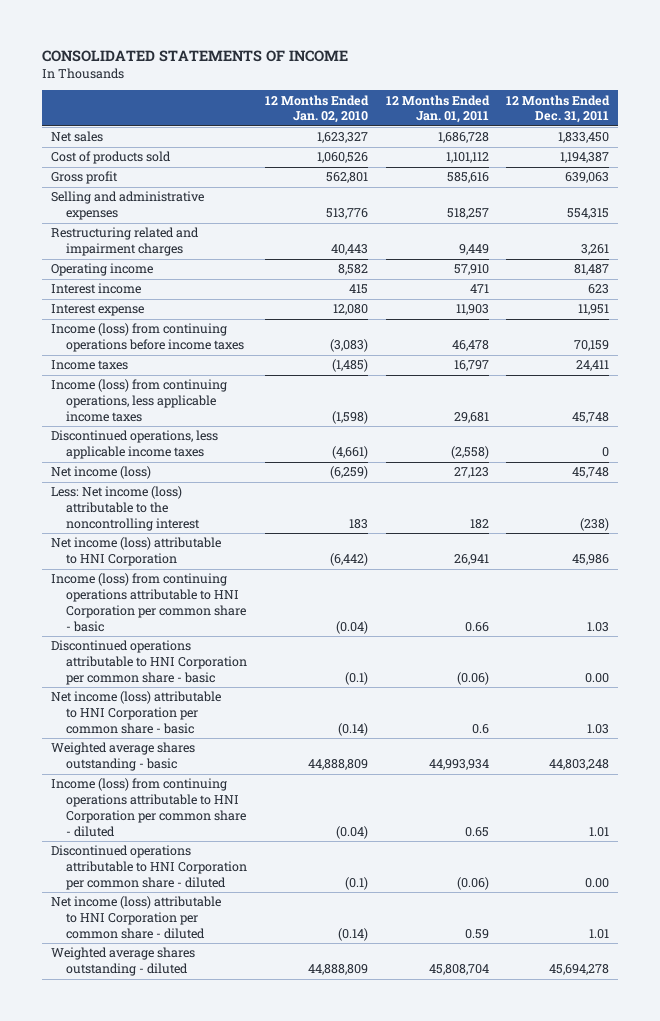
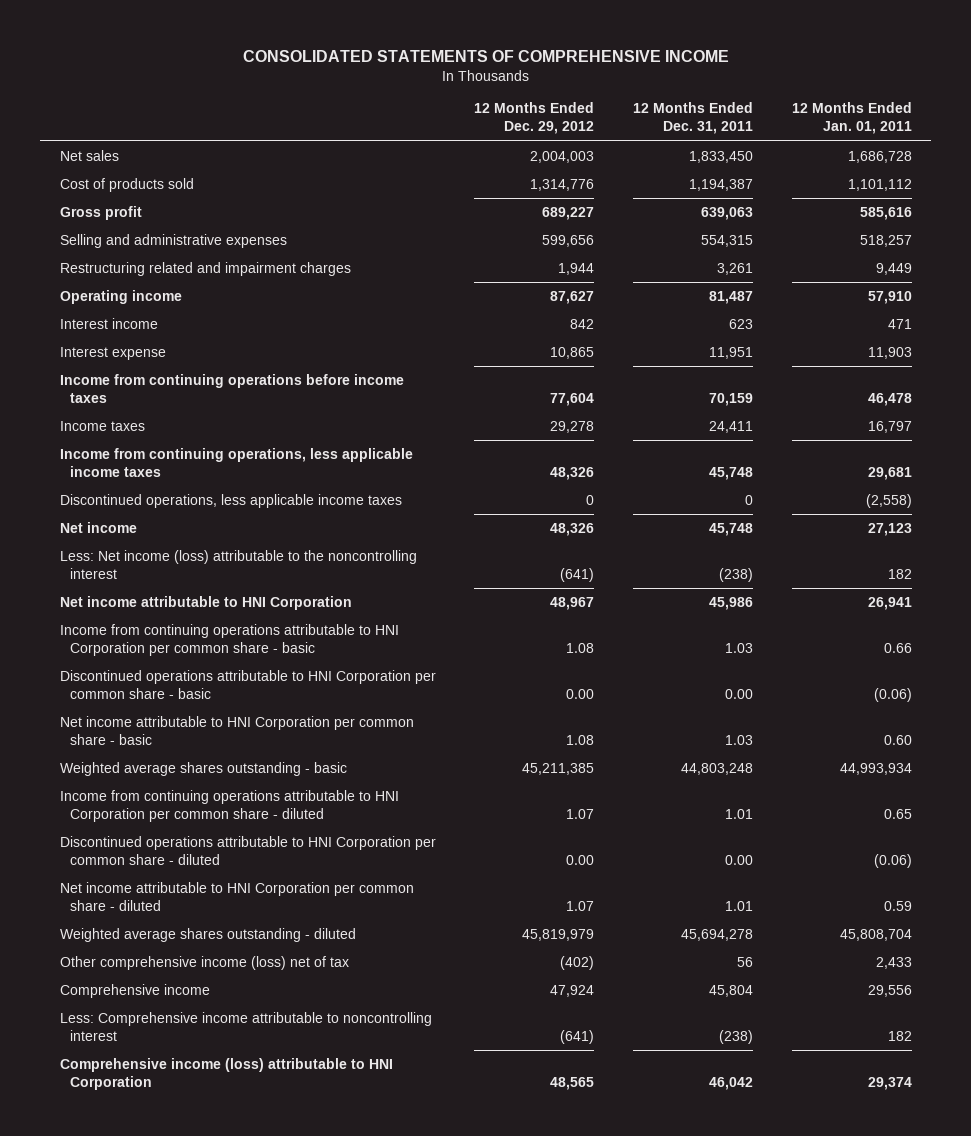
- CONSOLIDATED STATEMENTS OF INCOME
+ CONSOLIDATED STATEMENTS OF COMPREHENSIVE INCOME
- | 12 Months Ended Jan. 02, 2010 | 12 Months Ended Jan. 01, 2011 | 12 Months Ended Dec. 31, 2011
+ | 12 Months Ended Dec. 29, 2012 | 12 Months Ended Dec. 31, 2011 | 12 Months Ended Jan. 01, 2011
- Income (loss) from continuing operations before income taxes | (3,083) | 46,478 | 70,159
+ Income from continuing operations before income taxes | 77,604 | 70,159 | 46,478
- Income (loss) from continuing operations, less applicable income taxes | (1,598) | 29,681 | 45,748
+ Income from continuing operations, less applicable income taxes | 48,326 | 45,748 | 29,681
- Net income (loss) | (6,259) | 27,123 | 45,748
+ Net income | 48,326 | 45,748 | 27,123
- Net income (loss) attributable to HNI Corporation | (6,442) | 26,941 | 45,986
- Income (loss) from continuing operations attributable to HNI Corporation per common share - basic | (0.04) | 0.66 | 1.03
+ Net income attributable to HNI Corporation | 48,967 | 45,986 | 26,941
+ Income from continuing operations attributable to HNI Corporation per common share - basic | 1.08 | 1.03 | 0.66
- Net income (loss) attributable to HNI Corporation per common share - basic | (0.14) | 0.6 | 1.03
+ Net income attributable to HNI Corporation per common share - basic | 1.08 | 1.03 | 0.60
- Income (loss) from continuing operations attributable to HNI Corporation per common share - diluted | (0.04) | 0.65 | 1.01
+ Income from continuing operations attributable to HNI Corporation per common share - diluted | 1.07 | 1.01 | 0.65
- Net income (loss) attributable to HNI Corporation per common share - diluted | (0.14) | 0.59 | 1.01
+ Net income attributable to HNI Corporation per common share - diluted | 1.07 | 1.01 | 0.59
+ Other comprehensive income (loss) net of tax | (402) | 56 | 2,433
+ Comprehensive income | 47,924 | 45,804 | 29,556
+ Less: Comprehensive income attributable to noncontrolling interest | (641) | (238) | 182
+ Comprehensive income (loss) attributable to HNI Corporation | 48,565 | 46,042 | 29,374

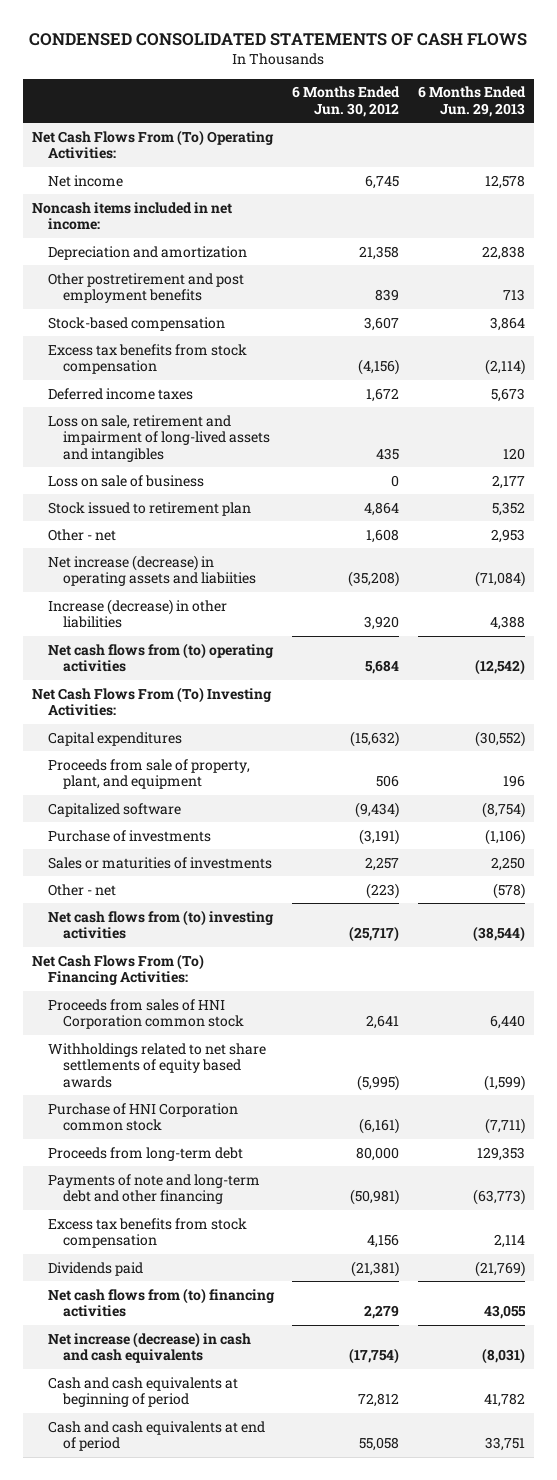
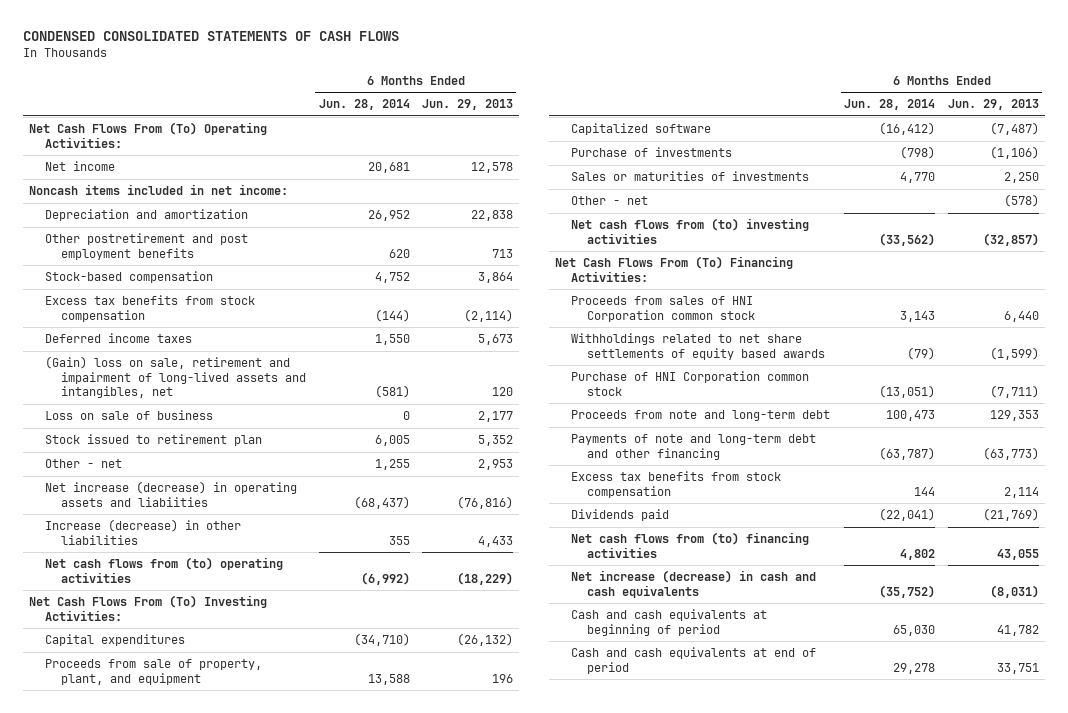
- | 6 Months Ended Jun. 30, 2012 | 6 Months Ended Jun. 29, 2013
+ | 6 Months Ended Jun. 28, 2014 | 6 Months Ended Jun. 29, 2013
- Loss on sale, retirement and impairment of long-lived assets and intangibles | 435 | 120
+ (Gain) loss on sale, retirement and impairment of long-lived assets and intangibles, net | (581) | 120
- Net increase (decrease) in operating assets and liabiities | (35,208) | (71,084)
- Increase (decrease) in other liabilities | 3,920 | 4,388
- Net cash flows from (to) operating activities | 5,684 | (12,542)
+ Net increase (decrease) in operating assets and liabiities | (68,437) | (76,816)
+ Increase (decrease) in other liabilities | 355 | 4,433
+ Net cash flows from (to) operating activities | (6,992) | (18,229)
- Capital expenditures | (15,632) | (30,552)
+ Capital expenditures | (34,710) | (26,132)
- Capitalized software | (9,434) | (8,754)
+ Capitalized software | (16,412) | (7,487)
- Net cash flows from (to) investing activities | (25,717) | (38,544)
+ Net cash flows from (to) investing activities | (33,562) | (32,857)
- Proceeds from long-term debt | 80,000 | 129,353
+ Proceeds from note and long-term debt | 100,473 | 129,353

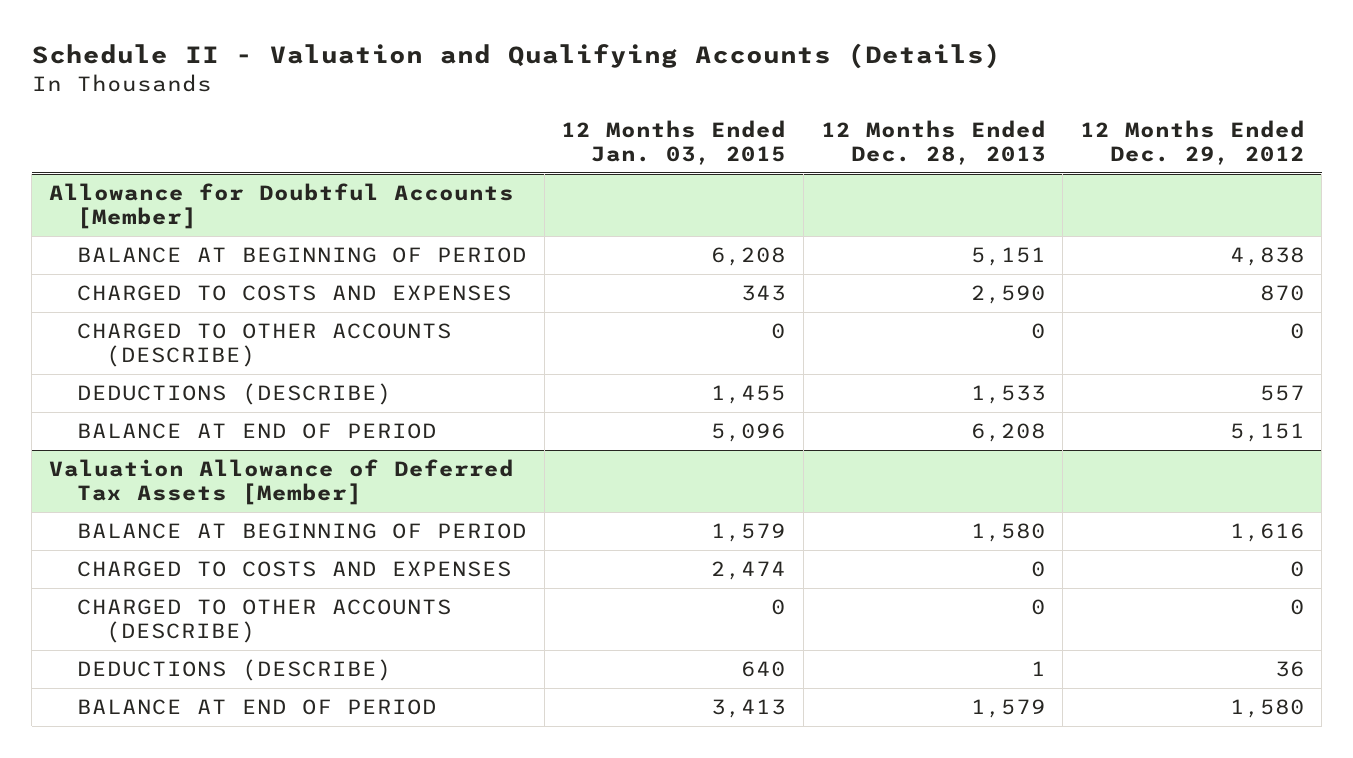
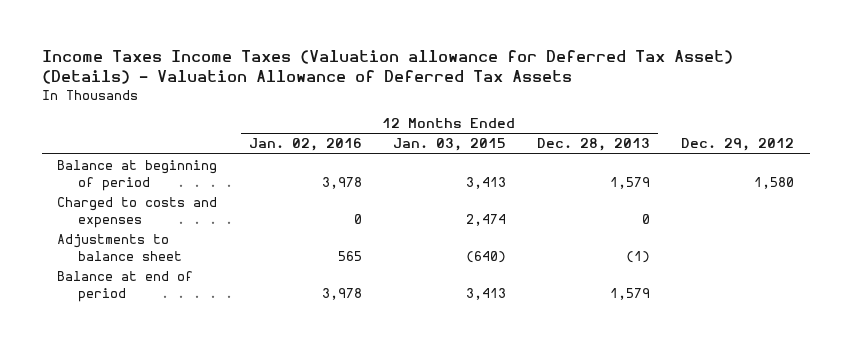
- Schedule II - Valuation and Qualifying Accounts (Details)
+ Income Taxes Income Taxes (Valuation allowance for Deferred Tax Asset) (Details) - Valuation Allowance of Deferred Tax Assets
- | 12 Months Ended Jan. 03, 2015 | 12 Months Ended Dec. 28, 2013 | 12 Months Ended Dec. 29, 2012
+ | 12 Months Ended Jan. 02, 2016 | 12 Months Ended Jan. 03, 2015 | 12 Months Ended Dec. 28, 2013 | Dec. 29, 2012
- Allowance for Doubtful Accounts [Member]
- BALANCE AT BEGINNING OF PERIOD | 6,208 | 5,151 | 4,838
- CHARGED TO COSTS AND EXPENSES | 343 | 2,590 | 870
- CHARGED TO OTHER ACCOUNTS (DESCRIBE) | 0 | 0 | 0
- DEDUCTIONS (DESCRIBE) | 1,455 | 1,533 | 557
- BALANCE AT END OF PERIOD | 5,096 | 6,208 | 5,151
- Valuation Allowance of Deferred Tax Assets [Member]
- BALANCE AT BEGINNING OF PERIOD | 1,579 | 1,580 | 1,616
- CHARGED TO COSTS AND EXPENSES | 2,474 | 0 | 0
- CHARGED TO OTHER ACCOUNTS (DESCRIBE) | 0 | 0 | 0
- DEDUCTIONS (DESCRIBE) | 640 | 1 | 36
- BALANCE AT END OF PERIOD | 3,413 | 1,579 | 1,580
+ Balance at beginning of period | 3,978 | 3,413 | 1,579 | 1,580
+ Charged to costs and expenses | 0 | 2,474 | 0 |
+ Adjustments to balance sheet | 565 | (640) | (1) |
+ Balance at end of period | 3,978 | 3,413 | 1,579 |

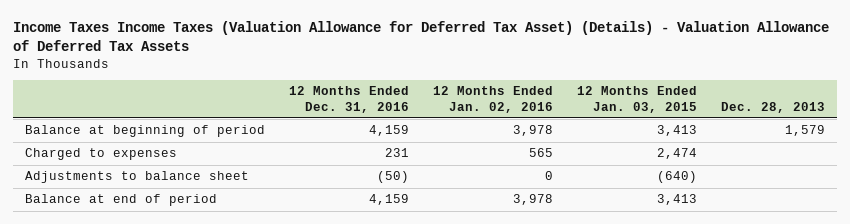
- Income Taxes Income Taxes (Valuation allowance for Deferred Tax Asset) (Details) - Valuation Allowance of Deferred Tax Assets
+ Income Taxes Income Taxes (Valuation Allowance for Deferred Tax Asset) (Details) - Valuation Allowance of Deferred Tax Assets
- | 12 Months Ended Jan. 02, 2016 | 12 Months Ended Jan. 03, 2015 | 12 Months Ended Dec. 28, 2013 | Dec. 29, 2012
+ | 12 Months Ended Dec. 31, 2016 | 12 Months Ended Jan. 02, 2016 | 12 Months Ended Jan. 03, 2015 | Dec. 28, 2013
- Charged to costs and expenses | 0 | 2,474 | 0 |
- Adjustments to balance sheet | 565 | (640) | (1) |
+ Charged to expenses | 231 | 565 | 2,474 |
+ Adjustments to balance sheet | (50) | 0 | (640) |

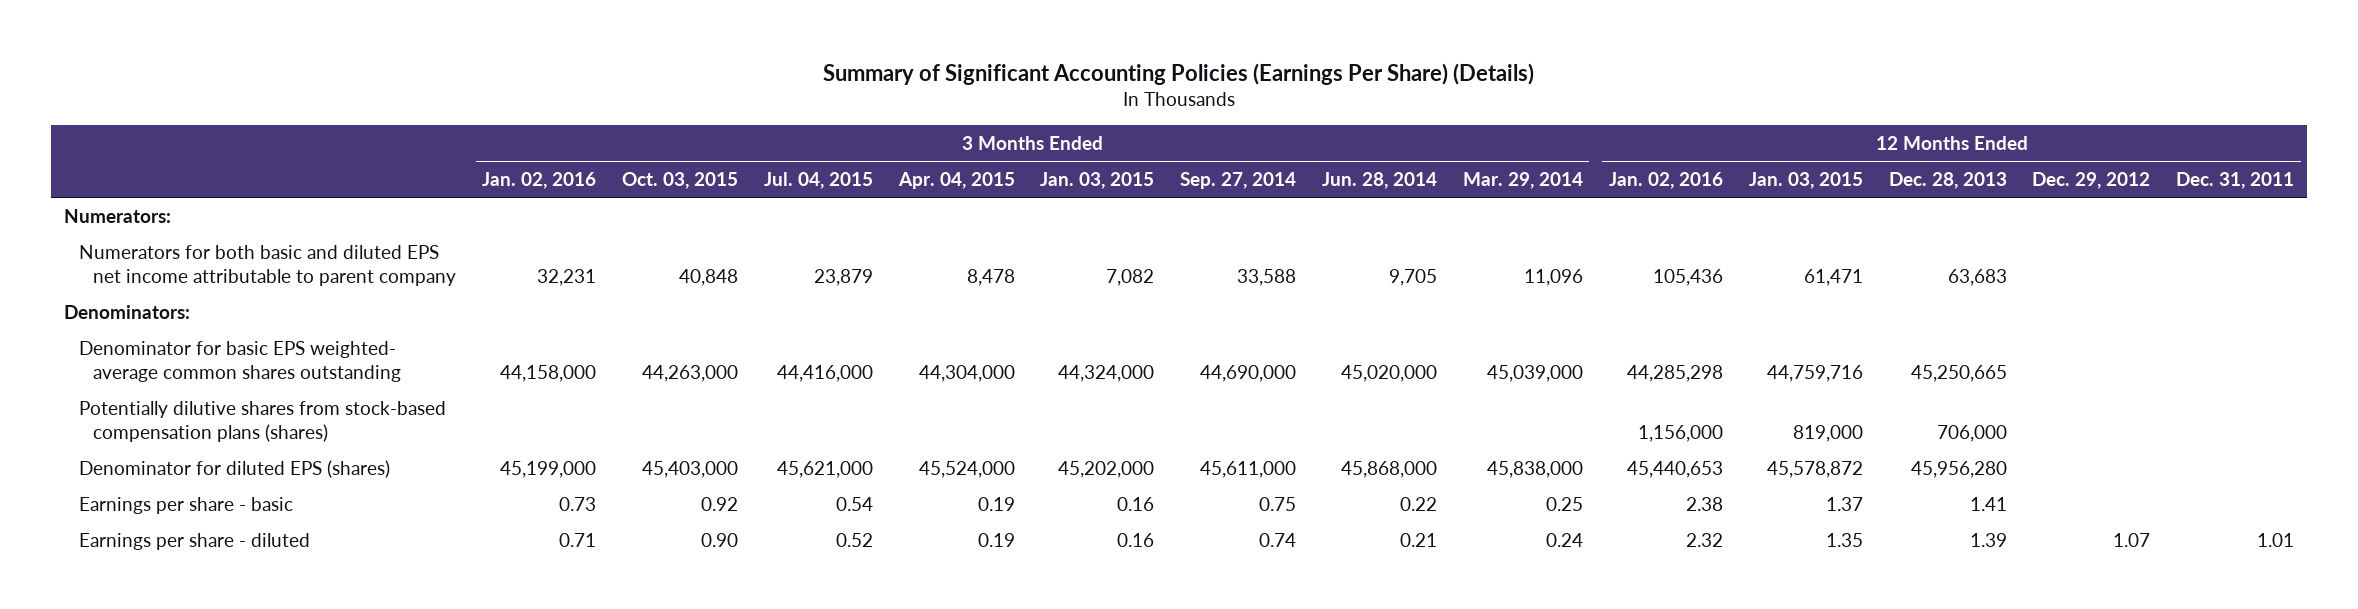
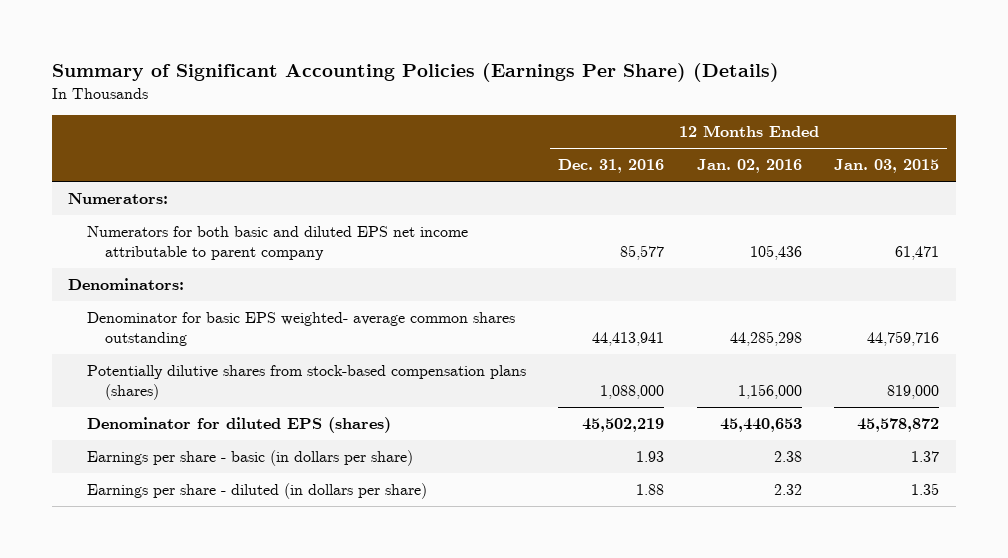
- | 3 Months Ended Jan. 02, 2016 | 3 Months Ended Oct. 03, 2015 | 3 Months Ended Jul. 04, 2015 | 3 Months Ended Apr. 04, 2015 | 3 Months Ended Jan. 03, 2015 | 3 Months Ended Sep. 27, 2014 | 3 Months Ended Jun. 28, 2014 | 3 Months Ended Mar. 29, 2014 | 12 Months Ended Jan. 02, 2016 | 12 Months Ended Jan. 03, 2015 | 12 Months Ended Dec. 28, 2013 | 12 Months Ended Dec. 29, 2012 | 12 Months Ended Dec. 31, 2011
+ | 12 Months Ended Dec. 31, 2016 | 12 Months Ended Jan. 02, 2016 | 12 Months Ended Jan. 03, 2015
- Earnings per share - basic | 0.73 | 0.92 | 0.54 | 0.19 | 0.16 | 0.75 | 0.22 | 0.25 | 2.38 | 1.37 | 1.41 | |
- Earnings per share - diluted | 0.71 | 0.90 | 0.52 | 0.19 | 0.16 | 0.74 | 0.21 | 0.24 | 2.32 | 1.35 | 1.39 | 1.07 | 1.01
+ Earnings per share - basic (in dollars per share) | 1.93 | 2.38 | 1.37
+ Earnings per share - diluted (in dollars per share) | 1.88 | 2.32 | 1.35

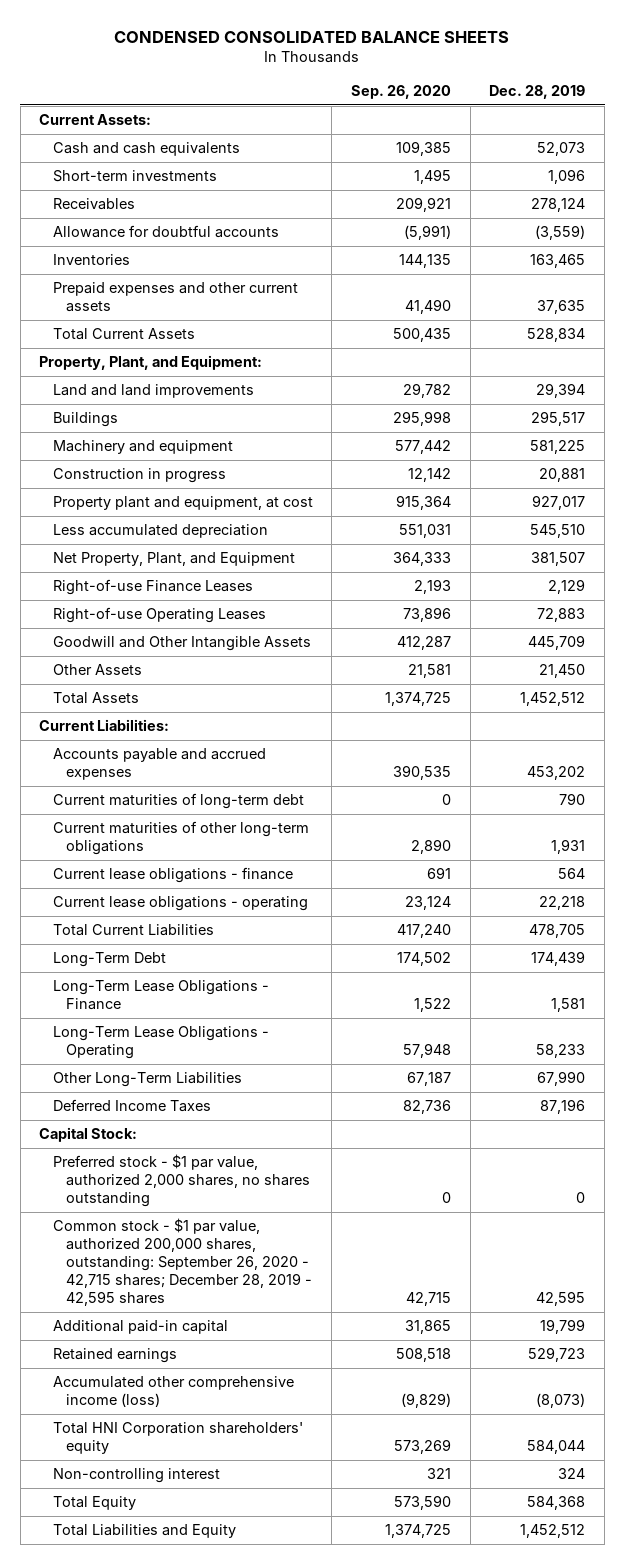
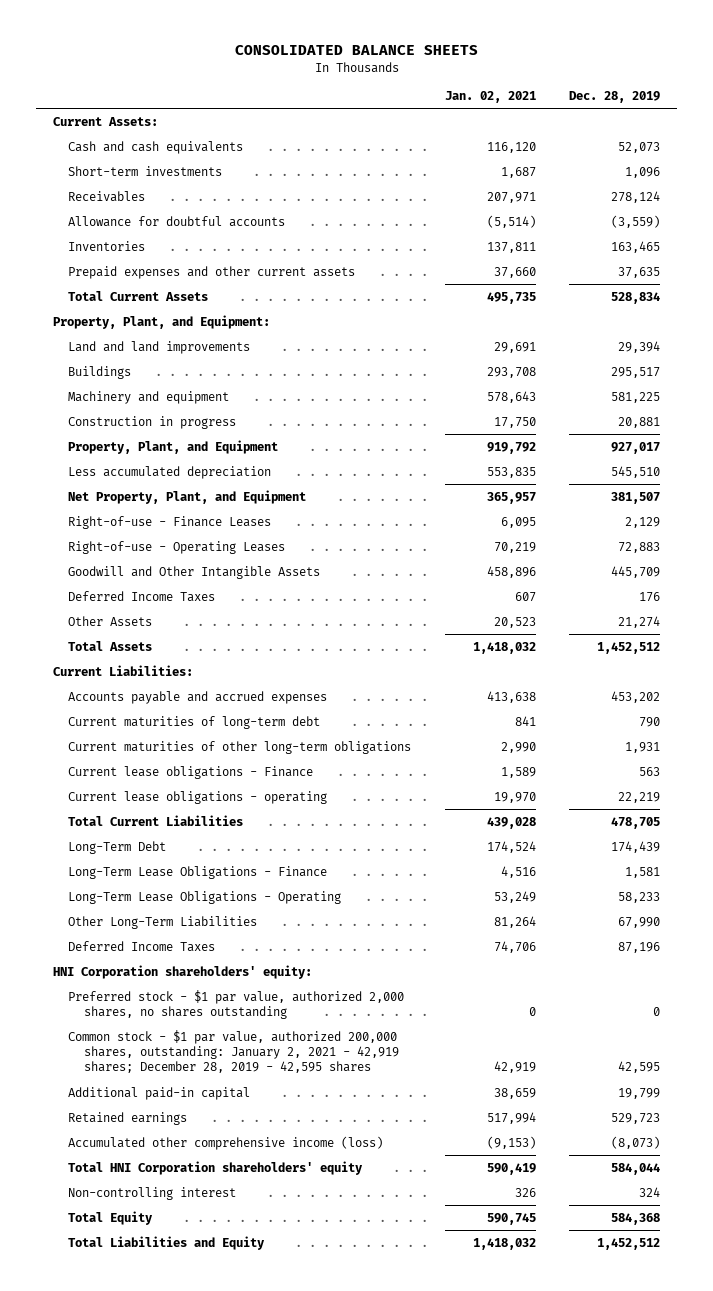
- CONDENSED CONSOLIDATED BALANCE SHEETS
+ CONSOLIDATED BALANCE SHEETS
- | Sep. 26, 2020 | Dec. 28, 2019
+ | Jan. 02, 2021 | Dec. 28, 2019
- Property plant and equipment, at cost | 915,364 | 927,017
+ Property, Plant, and Equipment | 919,792 | 927,017
- Right-of-use Finance Leases | 2,193 | 2,129
- Right-of-use Operating Leases | 73,896 | 72,883
+ Right-of-use - Finance Leases | 6,095 | 2,129
+ Right-of-use - Operating Leases | 70,219 | 72,883
- Other Assets | 21,581 | 21,450
+ Deferred Income Taxes | 607 | 176
+ Other Assets | 20,523 | 21,274
- Current lease obligations - finance | 691 | 564
- Current lease obligations - operating | 23,124 | 22,218
+ Current lease obligations - Finance | 1,589 | 563
+ Current lease obligations - operating | 19,970 | 22,219
- Capital Stock:
+ HNI Corporation shareholders' equity:
- Common stock - $1 par value, authorized 200,000 shares, outstanding: September 26, 2020 - 42,715 shares; December 28, 2019 - 42,595 shares | 42,715 | 42,595
+ Common stock - $1 par value, authorized 200,000 shares, outstanding: January 2, 2021 - 42,919 shares; December 28, 2019 - 42,595 shares | 42,919 | 42,595

